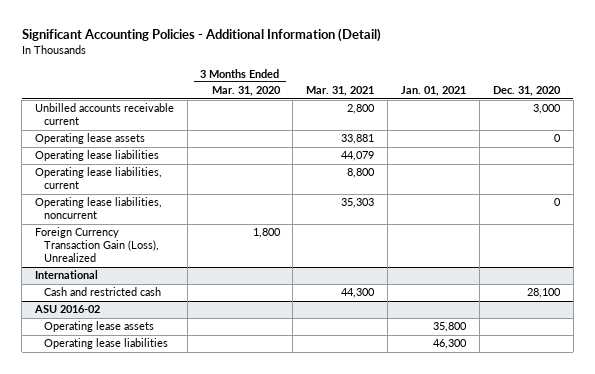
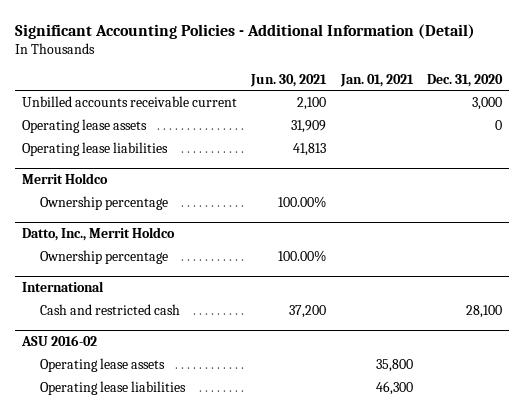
- | 3 Months Ended Mar. 31, 2020 | Mar. 31, 2021 | Jan. 01, 2021 | Dec. 31, 2020
+ | Jun. 30, 2021 | Jan. 01, 2021 | Dec. 31, 2020
- Operating lease liabilities, current | | 8,800 | |
- Operating lease liabilities, noncurrent | | 35,303 | | 0
- Foreign Currency Transaction Gain (Loss), Unrealized | 1,800 | | |
+ Merrit Holdco
+ Ownership percentage | 100.00% | |
+ Datto, Inc., Merrit Holdco
+ Ownership percentage | 100.00% | |

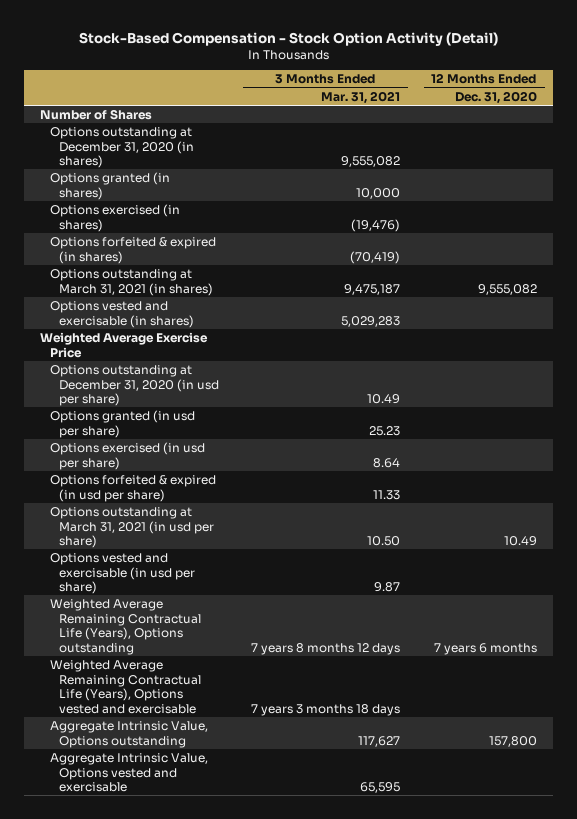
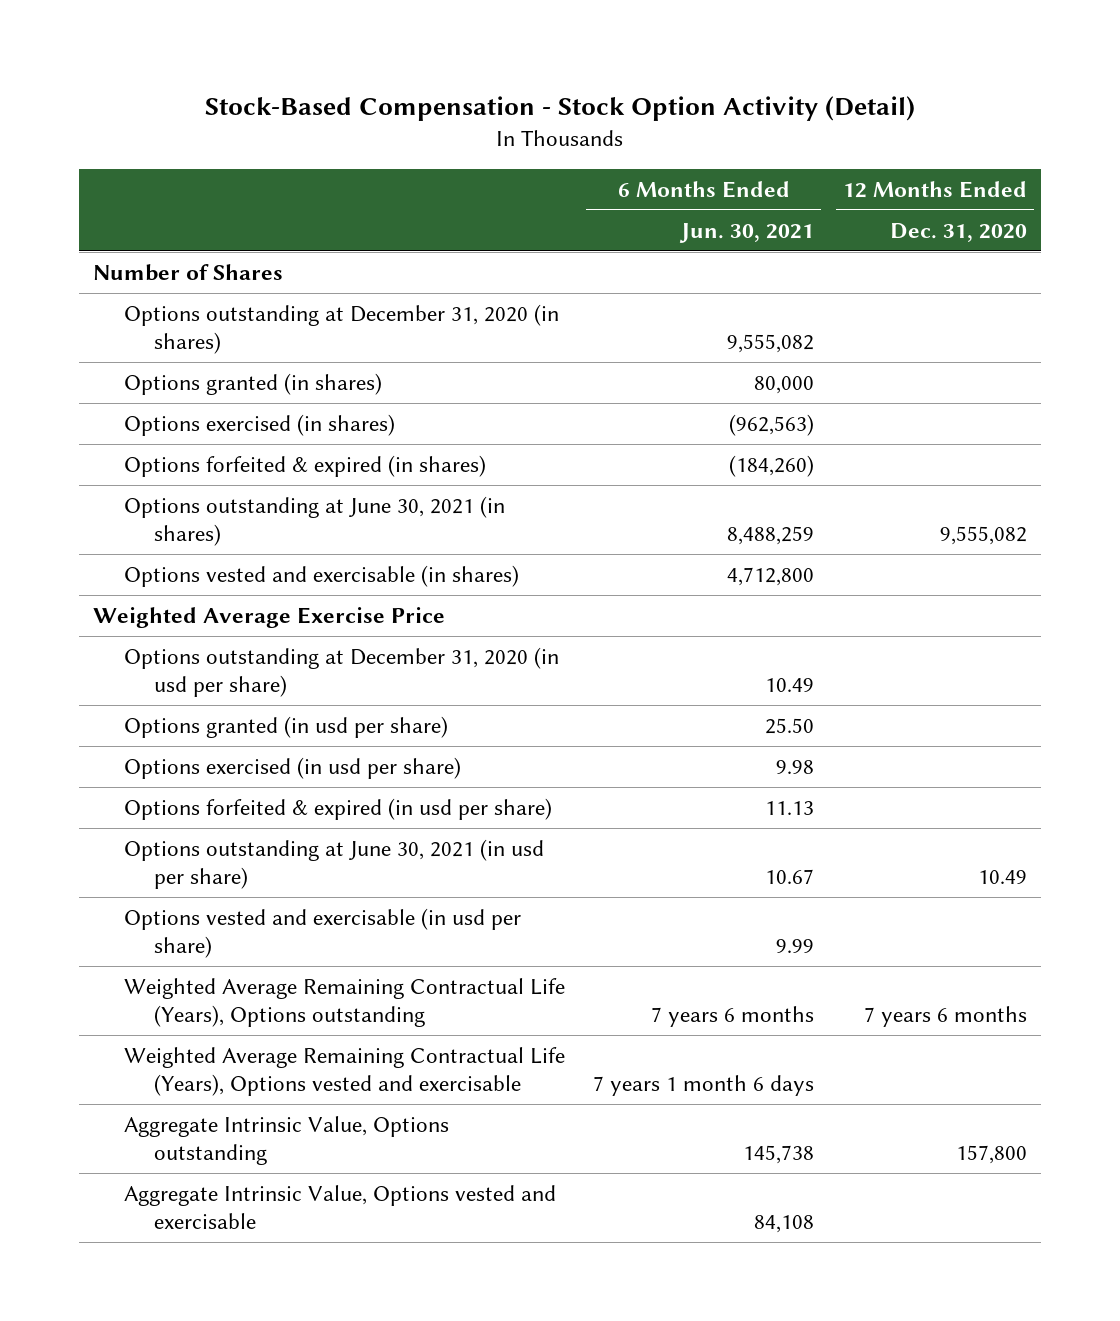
- | 3 Months Ended Mar. 31, 2021 | 12 Months Ended Dec. 31, 2020
+ | 6 Months Ended Jun. 30, 2021 | 12 Months Ended Dec. 31, 2020
- Options outstanding at March 31, 2021 (in shares) | 9,475,187 | 9,555,082
+ Options outstanding at June 30, 2021 (in shares) | 8,488,259 | 9,555,082
- Options outstanding at March 31, 2021 (in usd per share) | 10.50 | 10.49
+ Options outstanding at June 30, 2021 (in usd per share) | 10.67 | 10.49

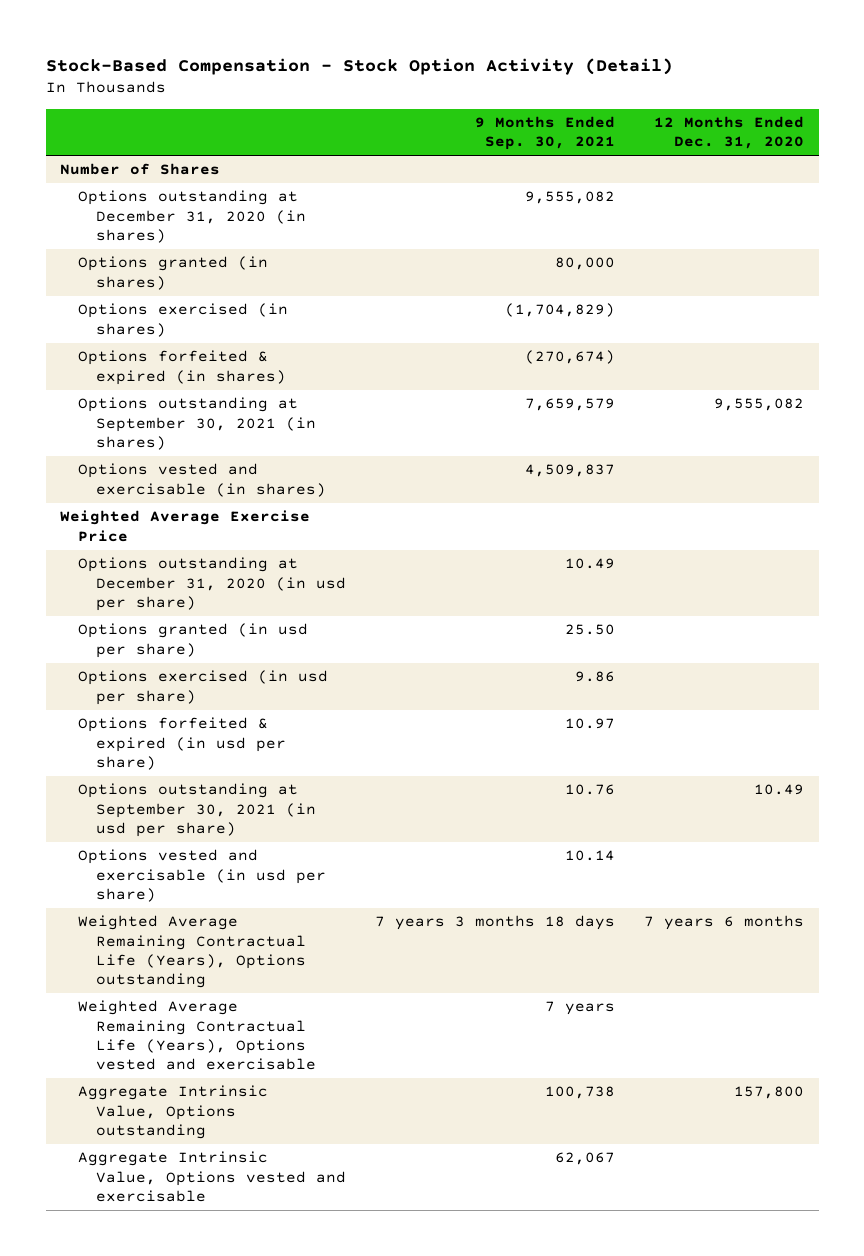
- | 6 Months Ended Jun. 30, 2021 | 12 Months Ended Dec. 31, 2020
+ | 9 Months Ended Sep. 30, 2021 | 12 Months Ended Dec. 31, 2020
- Options outstanding at June 30, 2021 (in shares) | 8,488,259 | 9,555,082
+ Options outstanding at September 30, 2021 (in shares) | 7,659,579 | 9,555,082
- Options outstanding at June 30, 2021 (in usd per share) | 10.67 | 10.49
+ Options outstanding at September 30, 2021 (in usd per share) | 10.76 | 10.49

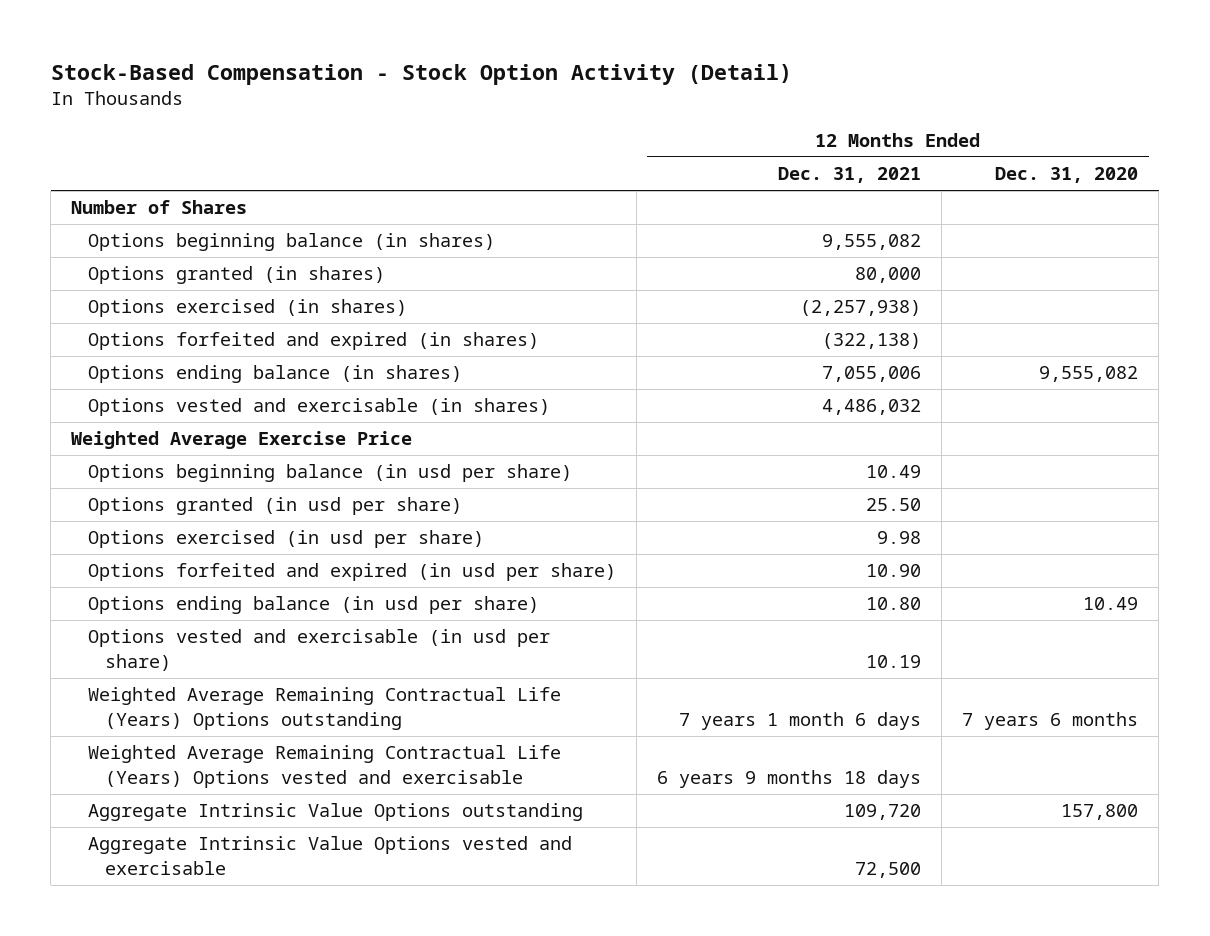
- | 9 Months Ended Sep. 30, 2021 | 12 Months Ended Dec. 31, 2020
+ | 12 Months Ended Dec. 31, 2021 | 12 Months Ended Dec. 31, 2020
- Options outstanding at December 31, 2020 (in shares) | 9,555,082 |
+ Options beginning balance (in shares) | 9,555,082 |
- Options forfeited & expired (in shares) | (270,674) |
- Options outstanding at September 30, 2021 (in shares) | 7,659,579 | 9,555,082
+ Options forfeited and expired (in shares) | (322,138) |
+ Options ending balance (in shares) | 7,055,006 | 9,555,082
- Options outstanding at December 31, 2020 (in usd per share) | 10.49 |
+ Options beginning balance (in usd per share) | 10.49 |
- Options forfeited & expired (in usd per share) | 10.97 |
- Options outstanding at September 30, 2021 (in usd per share) | 10.76 | 10.49
+ Options forfeited and expired (in usd per share) | 10.90 |
+ Options ending balance (in usd per share) | 10.80 | 10.49
- Weighted Average Remaining Contractual Life (Years), Options outstanding | 7 years 3 months 18 days | 7 years 6 months
- Weighted Average Remaining Contractual Life (Years), Options vested and exercisable | 7 years |
- Aggregate Intrinsic Value, Options outstanding | 100,738 | 157,800
- Aggregate Intrinsic Value, Options vested and exercisable | 62,067 |
+ Weighted Average Remaining Contractual Life (Years) Options outstanding | 7 years 1 month 6 days | 7 years 6 months
+ Weighted Average Remaining Contractual Life (Years) Options vested and exercisable | 6 years 9 months 18 days |
+ Aggregate Intrinsic Value Options outstanding | 109,720 | 157,800
+ Aggregate Intrinsic Value Options vested and exercisable | 72,500 |

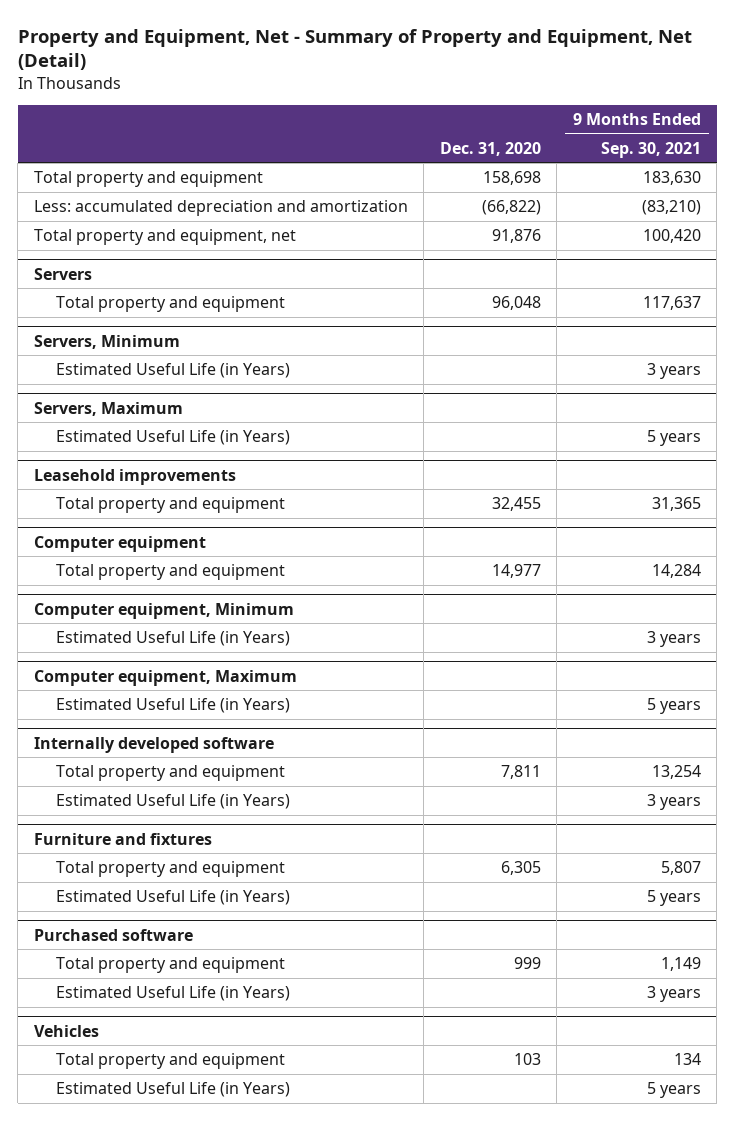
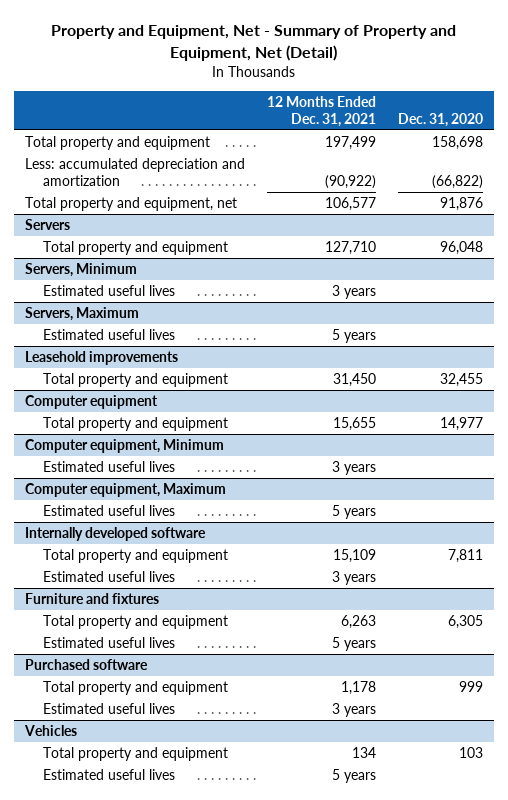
- | Dec. 31, 2020 | 9 Months Ended Sep. 30, 2021
+ | 12 Months Ended Dec. 31, 2021 | Dec. 31, 2020
@ Servers, Minimum
- Estimated Useful Life (in Years) | | 3 years
+ Estimated useful lives | 3 years |
@ Servers, Maximum
- Estimated Useful Life (in Years) | | 5 years
+ Estimated useful lives | 5 years |
@ Computer equipment, Minimum
- Estimated Useful Life (in Years) | | 3 years
+ Estimated useful lives | 3 years |
@ Computer equipment, Maximum
- Estimated Useful Life (in Years) | | 5 years
+ Estimated useful lives | 5 years |
@ Internally developed software
- Estimated Useful Life (in Years) | | 3 years
+ Estimated useful lives | 3 years |
@ Furniture and fixtures
- Estimated Useful Life (in Years) | | 5 years
+ Estimated useful lives | 5 years |
@ Purchased software
- Estimated Useful Life (in Years) | | 3 years
+ Estimated useful lives | 3 years |
@ Vehicles
- Estimated Useful Life (in Years) | | 5 years
+ Estimated useful lives | 5 years |

